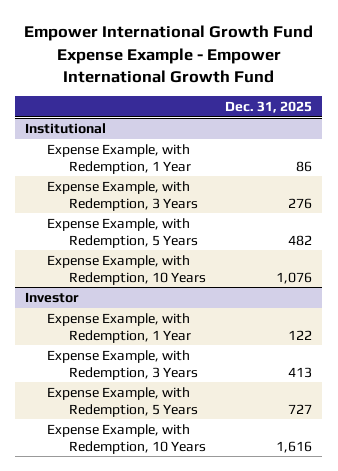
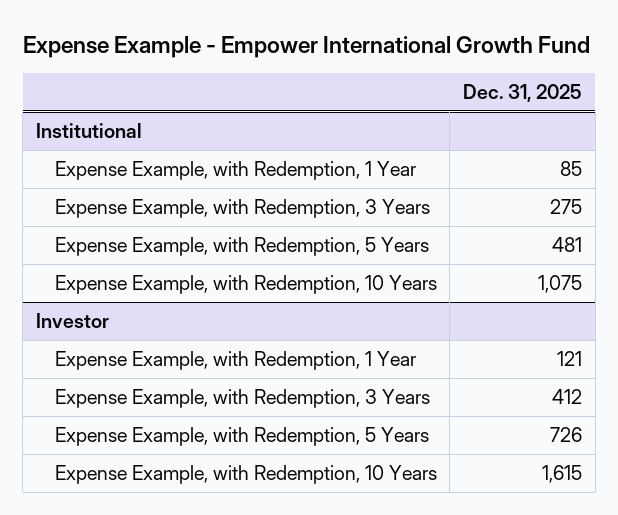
- Empower International Growth Fund Expense Example - Empower International Growth Fund
+ Expense Example - Empower International Growth Fund
@ Institutional
- Expense Example, with Redemption, 1 Year | 86
- Expense Example, with Redemption, 3 Years | 276
- Expense Example, with Redemption, 5 Years | 482
- Expense Example, with Redemption, 10 Years | 1,076
+ Expense Example, with Redemption, 1 Year | 85
+ Expense Example, with Redemption, 3 Years | 275
+ Expense Example, with Redemption, 5 Years | 481
+ Expense Example, with Redemption, 10 Years | 1,075
@ Investor
- Expense Example, with Redemption, 1 Year | 122
- Expense Example, with Redemption, 3 Years | 413
- Expense Example, with Redemption, 5 Years | 727
- Expense Example, with Redemption, 10 Years | 1,616
+ Expense Example, with Redemption, 1 Year | 121
+ Expense Example, with Redemption, 3 Years | 412
+ Expense Example, with Redemption, 5 Years | 726
+ Expense Example, with Redemption, 10 Years | 1,615

